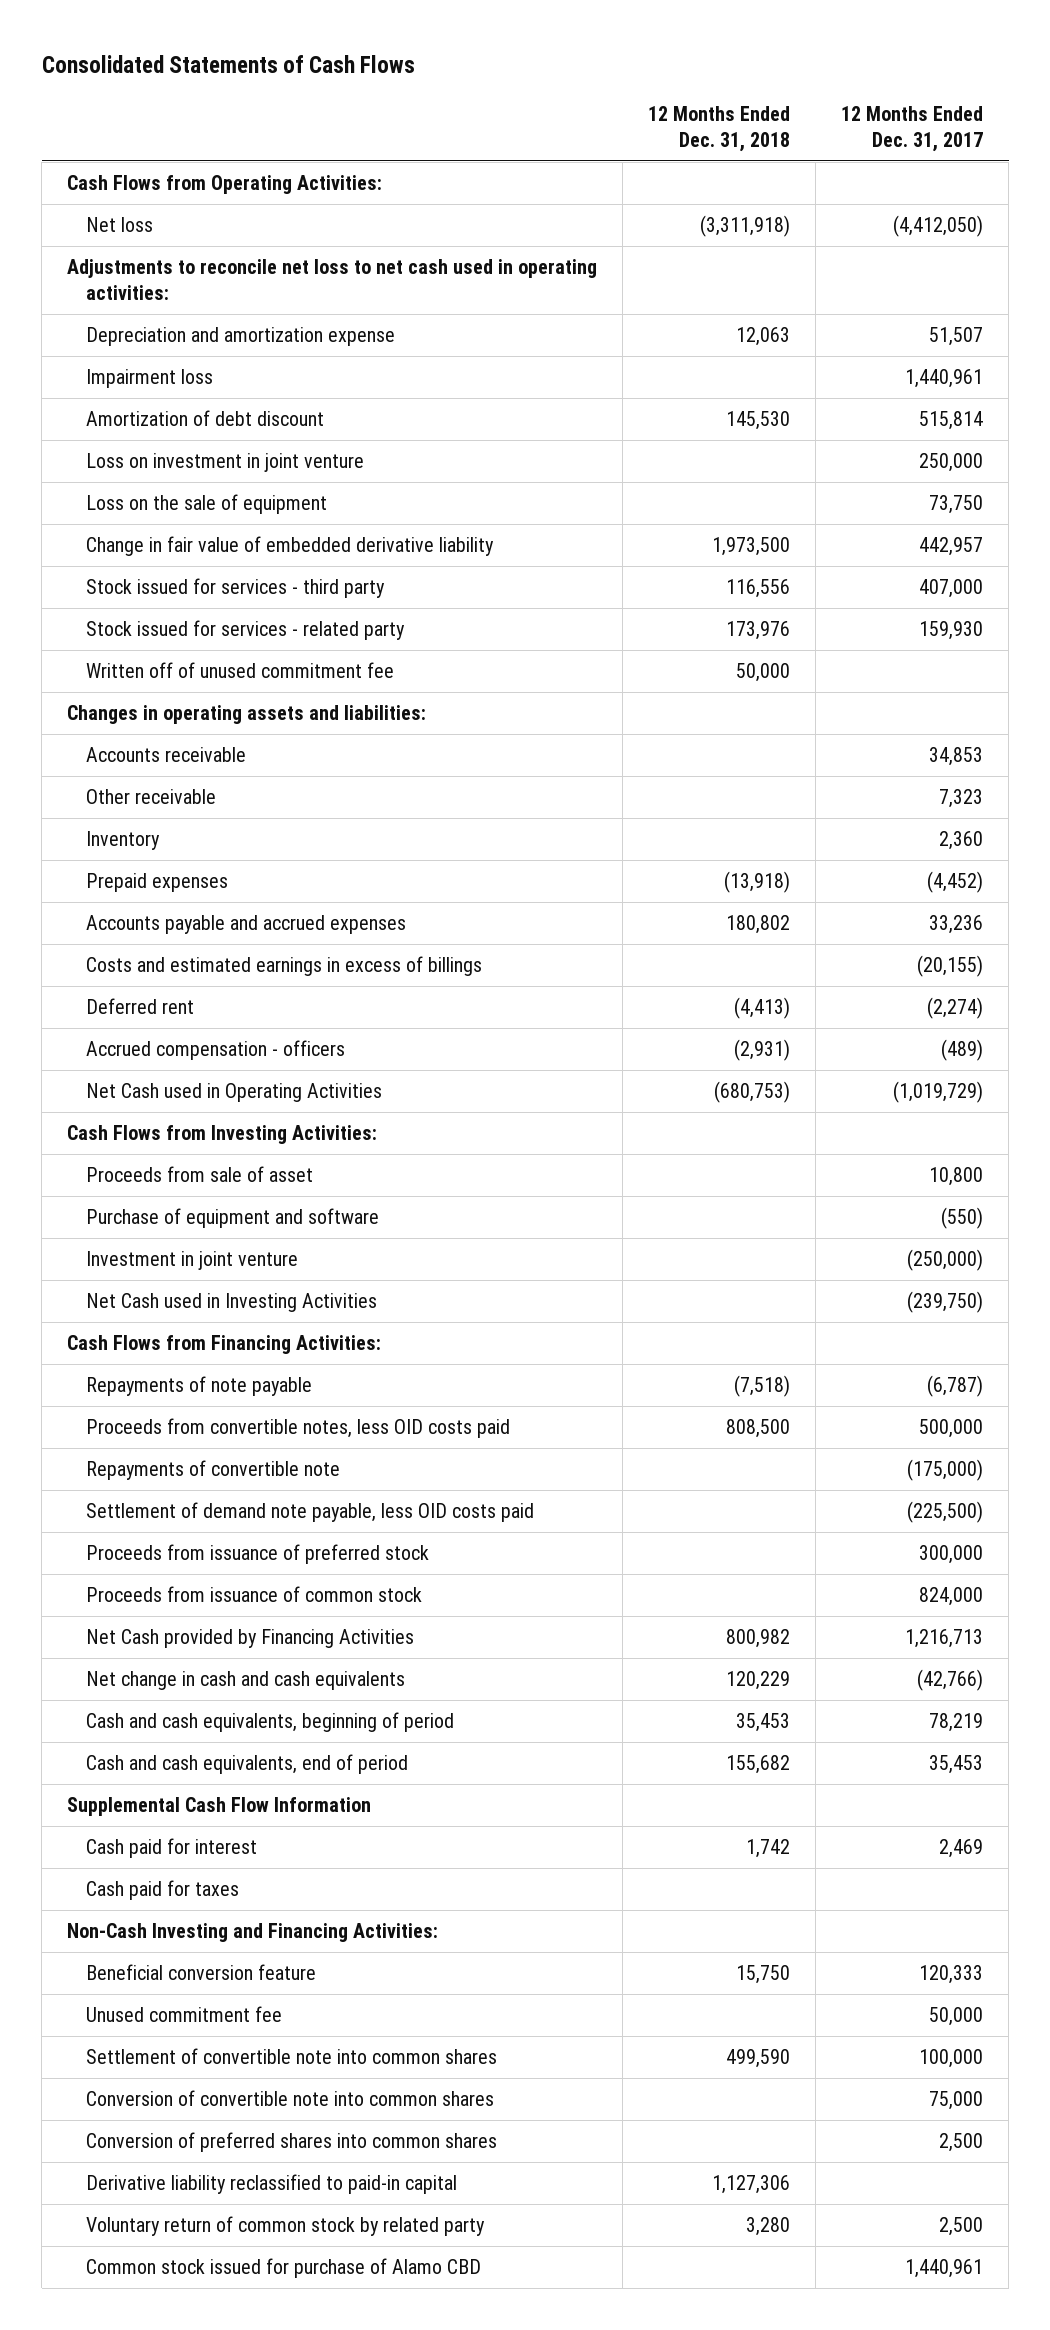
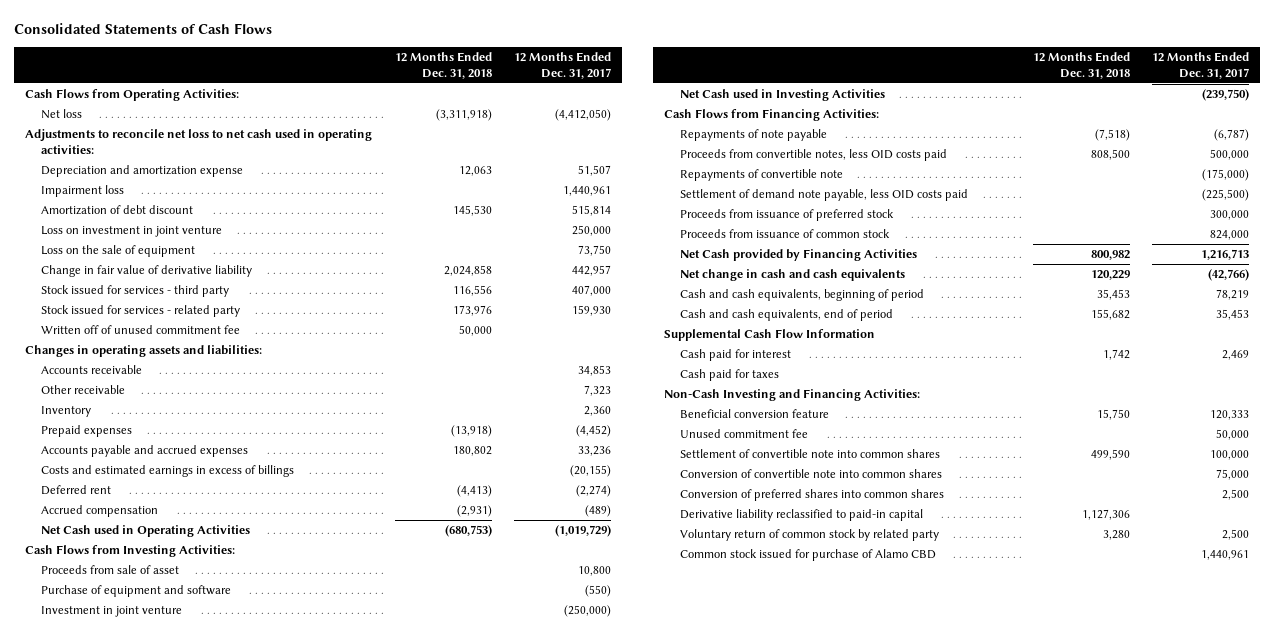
- Change in fair value of embedded derivative liability | 1,973,500 | 442,957
+ Change in fair value of derivative liability | 2,024,858 | 442,957
- Accrued compensation - officers | (2,931) | (489)
+ Accrued compensation | (2,931) | (489)

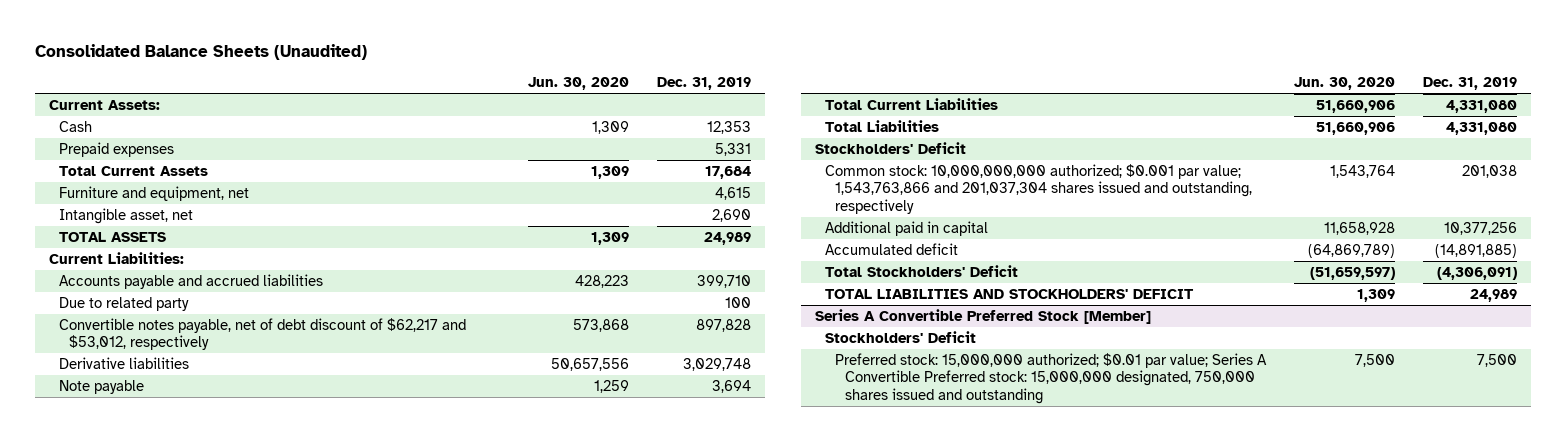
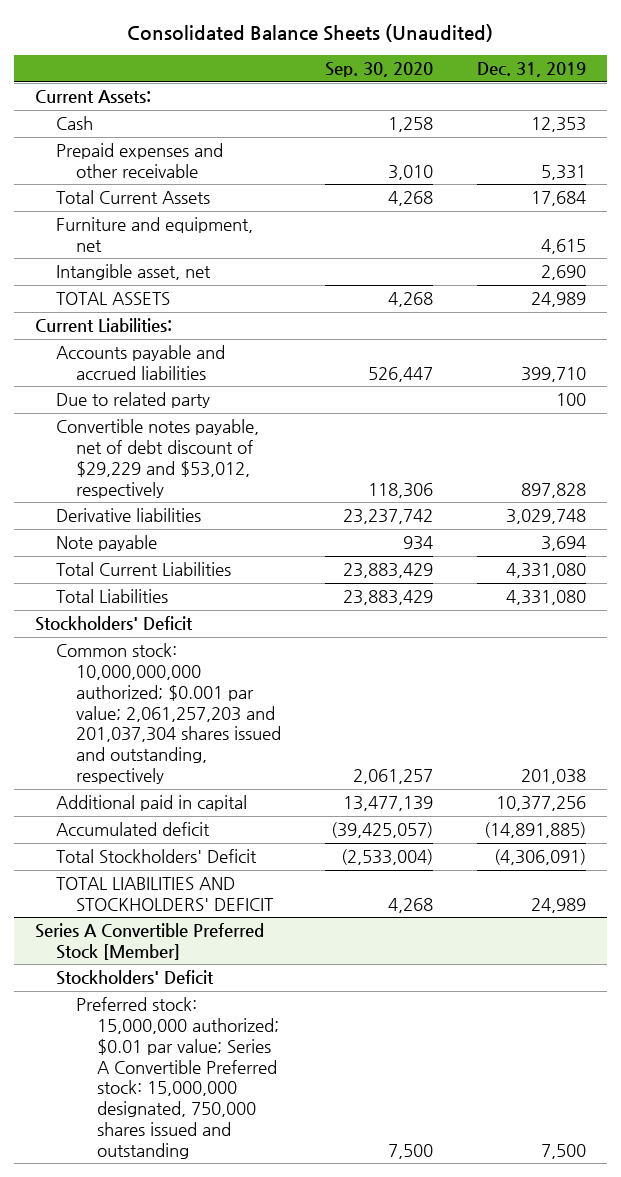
- | Jun. 30, 2020 | Dec. 31, 2019
+ | Sep. 30, 2020 | Dec. 31, 2019
- Prepaid expenses | | 5,331
+ Prepaid expenses and other receivable | 3,010 | 5,331
- Convertible notes payable, net of debt discount of $62,217 and $53,012, respectively | 573,868 | 897,828
+ Convertible notes payable, net of debt discount of $29,229 and $53,012, respectively | 118,306 | 897,828
- Common stock: 10,000,000,000 authorized; $0.001 par value; 1,543,763,866 and 201,037,304 shares issued and outstanding, respectively | 1,543,764 | 201,038
+ Common stock: 10,000,000,000 authorized; $0.001 par value; 2,061,257,203 and 201,037,304 shares issued and outstanding, respectively | 2,061,257 | 201,038

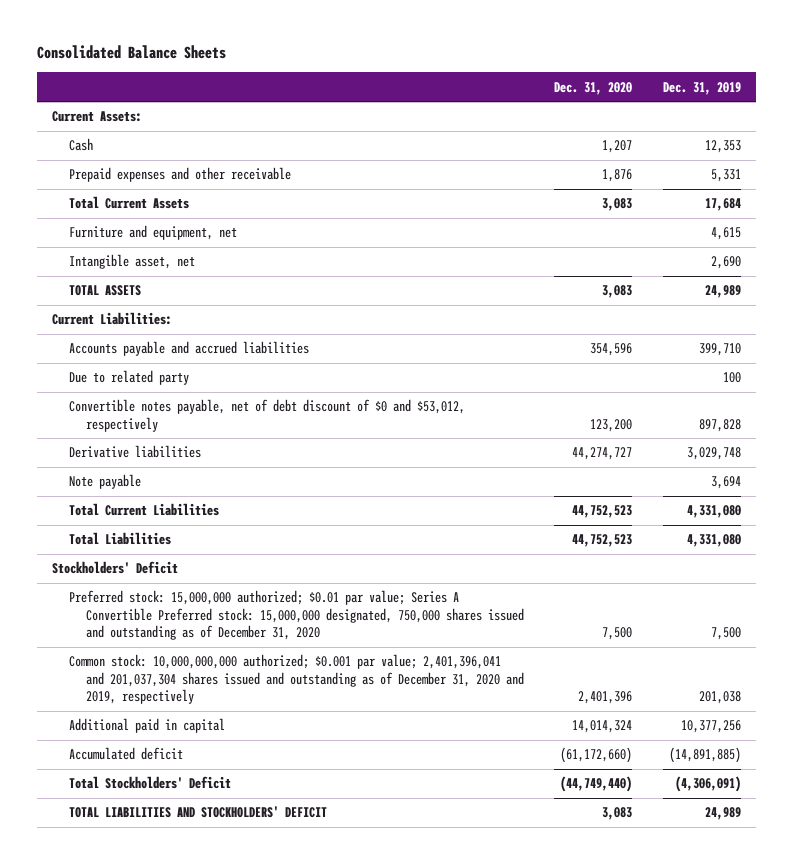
- Consolidated Balance Sheets (Unaudited)
+ Consolidated Balance Sheets
- | Sep. 30, 2020 | Dec. 31, 2019
+ | Dec. 31, 2020 | Dec. 31, 2019
- Convertible notes payable, net of debt discount of $29,229 and $53,012, respectively | 118,306 | 897,828
+ Convertible notes payable, net of debt discount of $0 and $53,012, respectively | 123,200 | 897,828
- Common stock: 10,000,000,000 authorized; $0.001 par value; 2,061,257,203 and 201,037,304 shares issued and outstanding, respectively | 2,061,257 | 201,038
+ Preferred stock: 15,000,000 authorized; $0.01 par value; Series A Convertible Preferred stock: 15,000,000 designated, 750,000 shares issued and outstanding as of December 31, 2020 | 7,500 | 7,500
+ Common stock: 10,000,000,000 authorized; $0.001 par value; 2,401,396,041 and 201,037,304 shares issued and outstanding as of December 31, 2020 and 2019, respectively | 2,401,396 | 201,038
- Series A Convertible Preferred Stock [Member]
- Stockholders' Deficit
- Preferred stock: 15,000,000 authorized; $0.01 par value; Series A Convertible Preferred stock: 15,000,000 designated, 750,000 shares issued and outstanding | 7,500 | 7,500

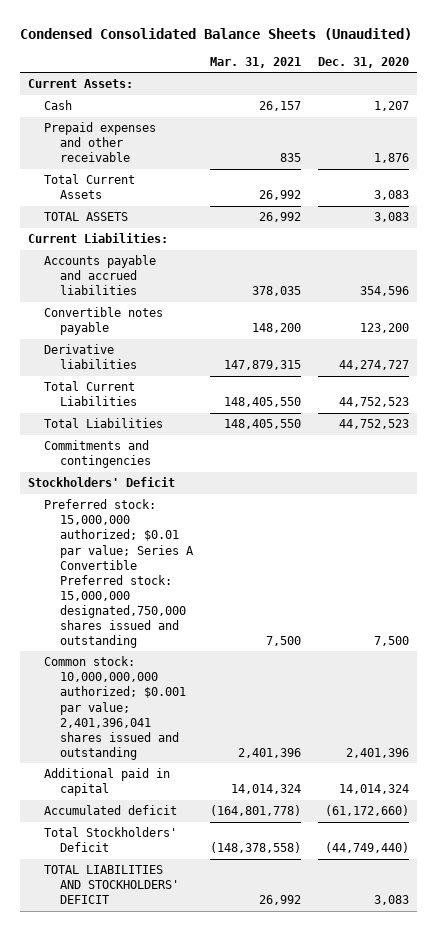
- Consolidated Balance Sheets
+ Condensed Consolidated Balance Sheets (Unaudited)
- | Dec. 31, 2020 | Dec. 31, 2019
+ | Mar. 31, 2021 | Dec. 31, 2020
- Furniture and equipment, net | | 4,615
- Intangible asset, net | | 2,690
- Due to related party | | 100
- Convertible notes payable, net of debt discount of $0 and $53,012, respectively | 123,200 | 897,828
+ Convertible notes payable | 148,200 | 123,200
- Note payable | | 3,694
+ Commitments and contingencies
- Preferred stock: 15,000,000 authorized; $0.01 par value; Series A Convertible Preferred stock: 15,000,000 designated, 750,000 shares issued and outstanding as of December 31, 2020 | 7,500 | 7,500
- Common stock: 10,000,000,000 authorized; $0.001 par value; 2,401,396,041 and 201,037,304 shares issued and outstanding as of December 31, 2020 and 2019, respectively | 2,401,396 | 201,038
+ Preferred stock: 15,000,000 authorized; $0.01 par value; Series A Convertible Preferred stock: 15,000,000 designated,750,000 shares issued and outstanding | 7,500 | 7,500
+ Common stock: 10,000,000,000 authorized; $0.001 par value; 2,401,396,041 shares issued and outstanding | 2,401,396 | 2,401,396

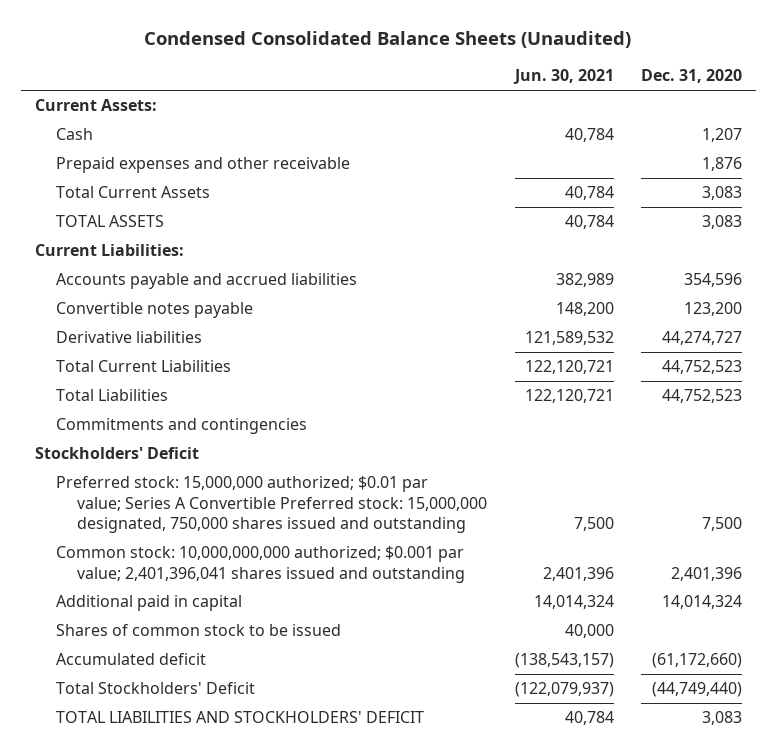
- | Mar. 31, 2021 | Dec. 31, 2020
+ | Jun. 30, 2021 | Dec. 31, 2020
- Preferred stock: 15,000,000 authorized; $0.01 par value; Series A Convertible Preferred stock: 15,000,000 designated,750,000 shares issued and outstanding | 7,500 | 7,500
+ Preferred stock: 15,000,000 authorized; $0.01 par value; Series A Convertible Preferred stock: 15,000,000 designated, 750,000 shares issued and outstanding | 7,500 | 7,500
+ Shares of common stock to be issued | 40,000 |

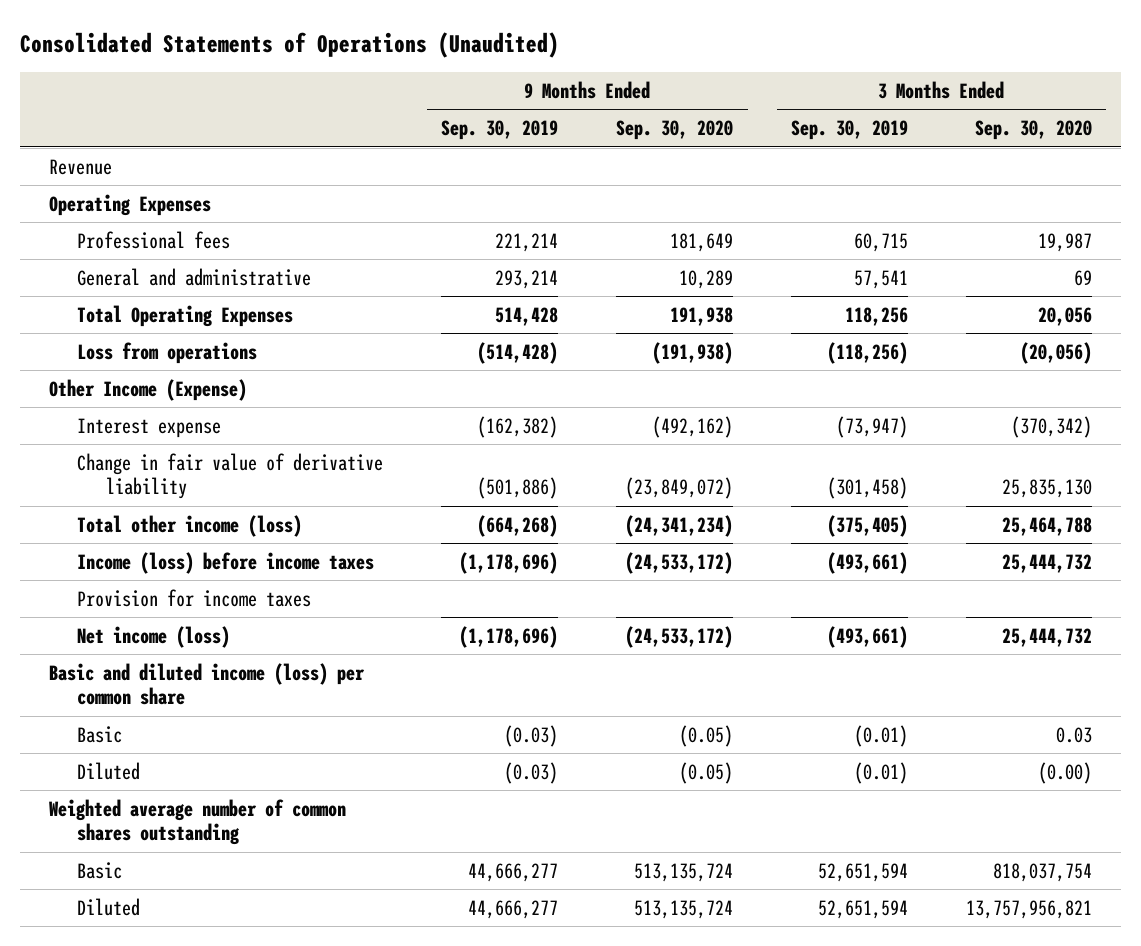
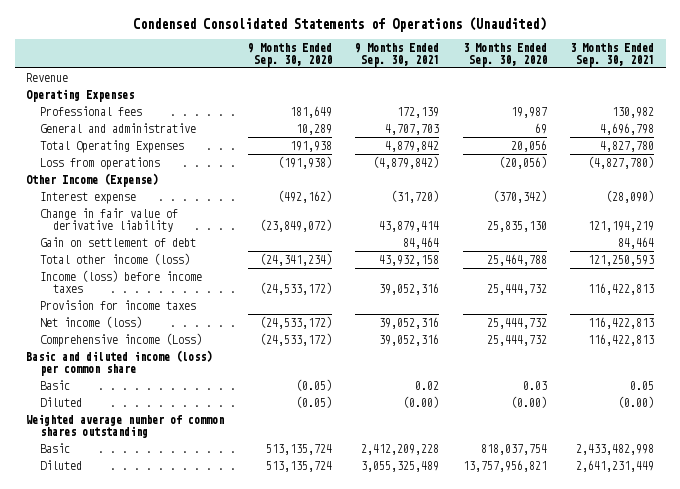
- Consolidated Statements of Operations (Unaudited)
+ Condensed Consolidated Statements of Operations (Unaudited)
- | 9 Months Ended Sep. 30, 2019 | 9 Months Ended Sep. 30, 2020 | 3 Months Ended Sep. 30, 2019 | 3 Months Ended Sep. 30, 2020
+ | 9 Months Ended Sep. 30, 2020 | 9 Months Ended Sep. 30, 2021 | 3 Months Ended Sep. 30, 2020 | 3 Months Ended Sep. 30, 2021
+ Gain on settlement of debt | | 84,464 | | 84,464
+ Comprehensive income (Loss) | (24,533,172) | 39,052,316 | 25,444,732 | 116,422,813

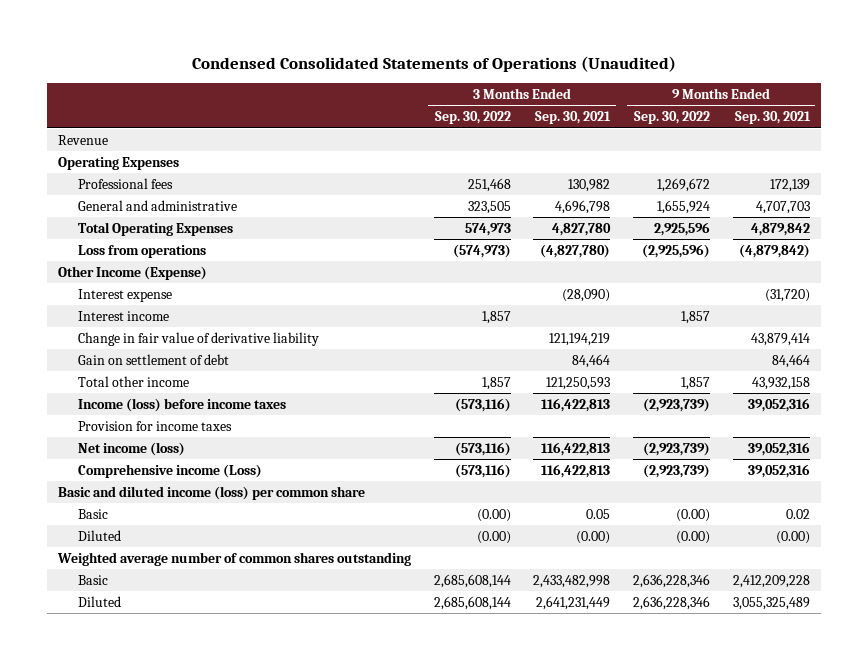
- | 9 Months Ended Sep. 30, 2020 | 9 Months Ended Sep. 30, 2021 | 3 Months Ended Sep. 30, 2020 | 3 Months Ended Sep. 30, 2021
+ | 3 Months Ended Sep. 30, 2022 | 3 Months Ended Sep. 30, 2021 | 9 Months Ended Sep. 30, 2022 | 9 Months Ended Sep. 30, 2021
+ Interest income | 1,857 | | 1,857 |
- Total other income (loss) | (24,341,234) | 43,932,158 | 25,464,788 | 121,250,593
+ Total other income | 1,857 | 121,250,593 | 1,857 | 43,932,158

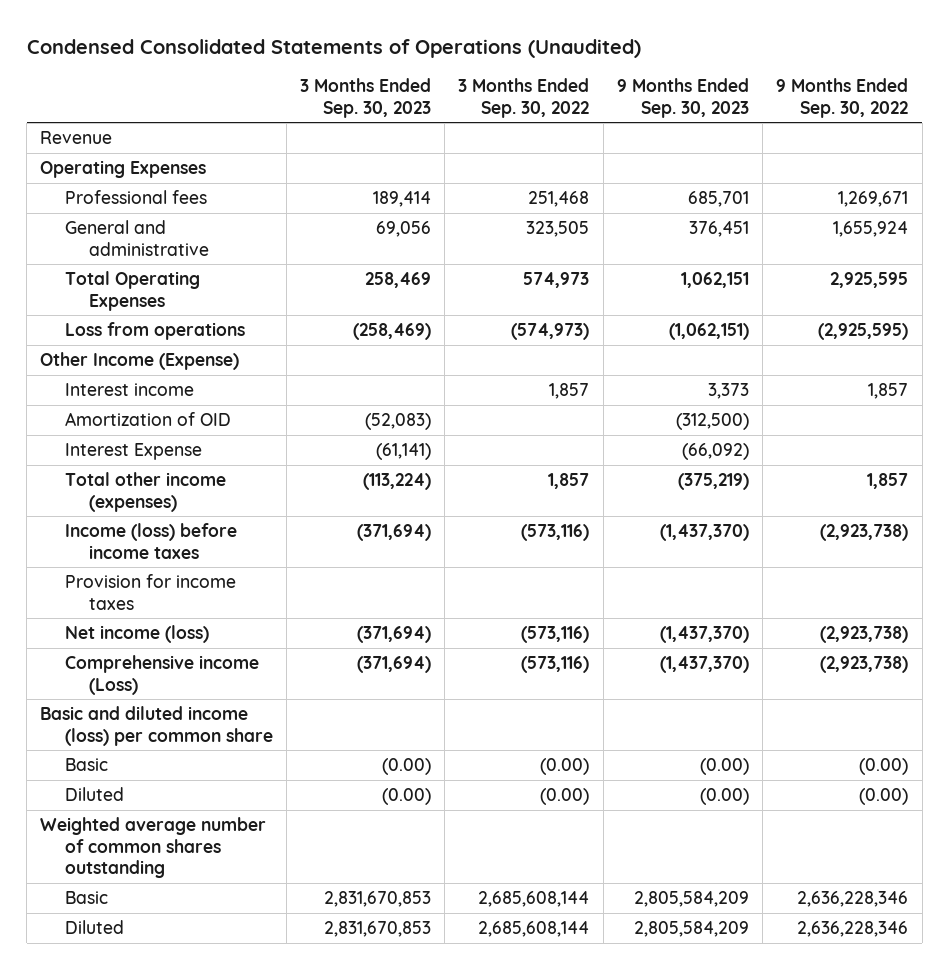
- | 3 Months Ended Sep. 30, 2022 | 3 Months Ended Sep. 30, 2021 | 9 Months Ended Sep. 30, 2022 | 9 Months Ended Sep. 30, 2021
+ | 3 Months Ended Sep. 30, 2023 | 3 Months Ended Sep. 30, 2022 | 9 Months Ended Sep. 30, 2023 | 9 Months Ended Sep. 30, 2022
- Professional fees | 251,468 | 130,982 | 1,269,672 | 172,139
+ Professional fees | 189,414 | 251,468 | 685,701 | 1,269,671
- Total Operating Expenses | 574,973 | 4,827,780 | 2,925,596 | 4,879,842
- Loss from operations | (574,973) | (4,827,780) | (2,925,596) | (4,879,842)
+ Total Operating Expenses | 258,469 | 574,973 | 1,062,151 | 2,925,595
+ Loss from operations | (258,469) | (574,973) | (1,062,151) | (2,925,595)
- Interest expense | | (28,090) | | (31,720)
- Change in fair value of derivative liability | | 121,194,219 | | 43,879,414
- Gain on settlement of debt | | 84,464 | | 84,464
- Total other income | 1,857 | 121,250,593 | 1,857 | 43,932,158
- Income (loss) before income taxes | (573,116) | 116,422,813 | (2,923,739) | 39,052,316
+ Amortization of OID | (52,083) | | (312,500) |
+ Interest Expense | (61,141) | | (66,092) |
+ Total other income (expenses) | (113,224) | 1,857 | (375,219) | 1,857
+ Income (loss) before income taxes | (371,694) | (573,116) | (1,437,370) | (2,923,738)
- Net income (loss) | (573,116) | 116,422,813 | (2,923,739) | 39,052,316
- Comprehensive income (Loss) | (573,116) | 116,422,813 | (2,923,739) | 39,052,316
+ Net income (loss) | (371,694) | (573,116) | (1,437,370) | (2,923,738)
+ Comprehensive income (Loss) | (371,694) | (573,116) | (1,437,370) | (2,923,738)

